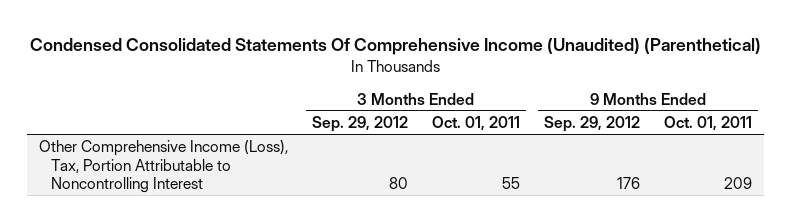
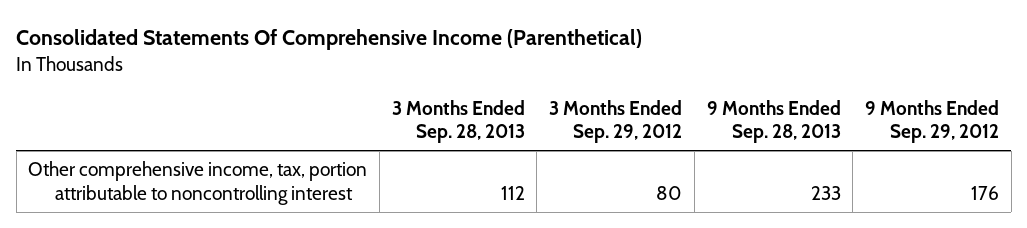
- Condensed Consolidated Statements Of Comprehensive Income (Unaudited) (Parenthetical)
+ Consolidated Statements Of Comprehensive Income (Parenthetical)
- | 3 Months Ended Sep. 29, 2012 | 3 Months Ended Oct. 01, 2011 | 9 Months Ended Sep. 29, 2012 | 9 Months Ended Oct. 01, 2011
+ | 3 Months Ended Sep. 28, 2013 | 3 Months Ended Sep. 29, 2012 | 9 Months Ended Sep. 28, 2013 | 9 Months Ended Sep. 29, 2012
- Other Comprehensive Income (Loss), Tax, Portion Attributable to Noncontrolling Interest | 80 | 55 | 176 | 209
+ Other comprehensive income, tax, portion attributable to noncontrolling interest | 112 | 80 | 233 | 176

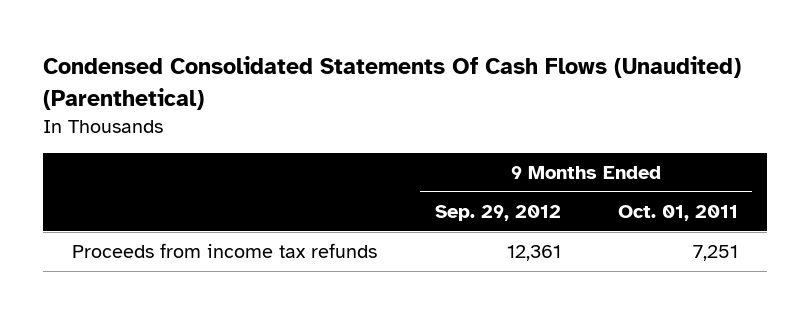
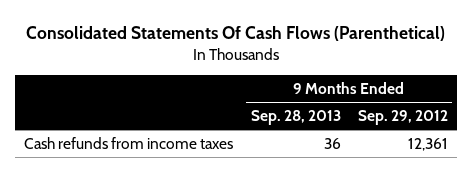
- Condensed Consolidated Statements Of Cash Flows (Unaudited) (Parenthetical)
+ Consolidated Statements Of Cash Flows (Parenthetical)
- | 9 Months Ended Sep. 29, 2012 | 9 Months Ended Oct. 01, 2011
+ | 9 Months Ended Sep. 28, 2013 | 9 Months Ended Sep. 29, 2012
- Proceeds from income tax refunds | 12,361 | 7,251
+ Cash refunds from income taxes | 36 | 12,361

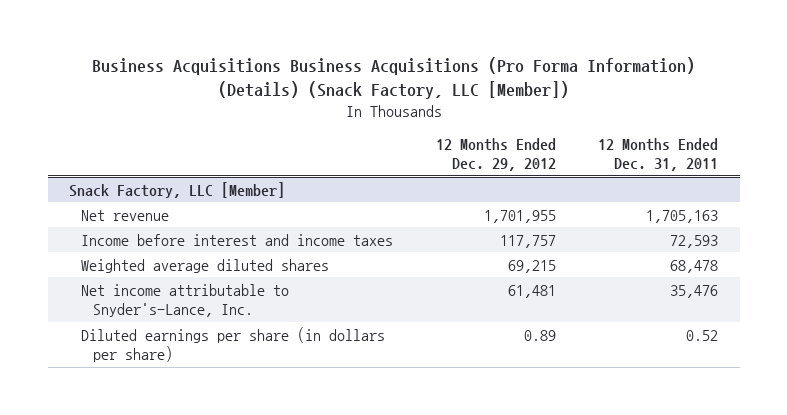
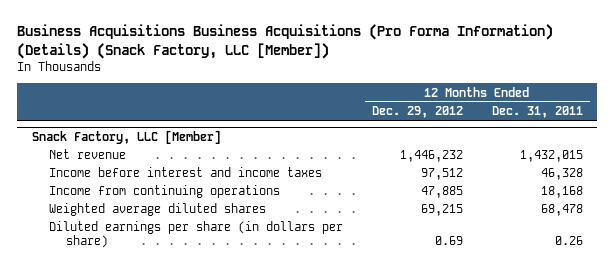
@ Snack Factory, LLC [Member]
- Net revenue | 1,701,955 | 1,705,163
- Income before interest and income taxes | 117,757 | 72,593
+ Net revenue | 1,446,232 | 1,432,015
+ Income before interest and income taxes | 97,512 | 46,328
+ Income from continuing operations | 47,885 | 18,168
- Net income attributable to Snyder's-Lance, Inc. | 61,481 | 35,476
- Diluted earnings per share (in dollars per share) | 0.89 | 0.52
+ Diluted earnings per share (in dollars per share) | 0.69 | 0.26

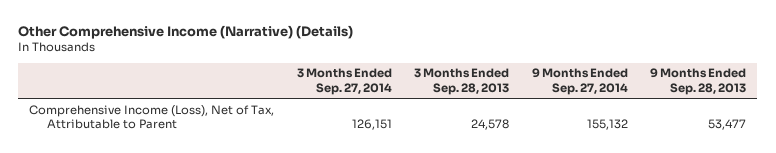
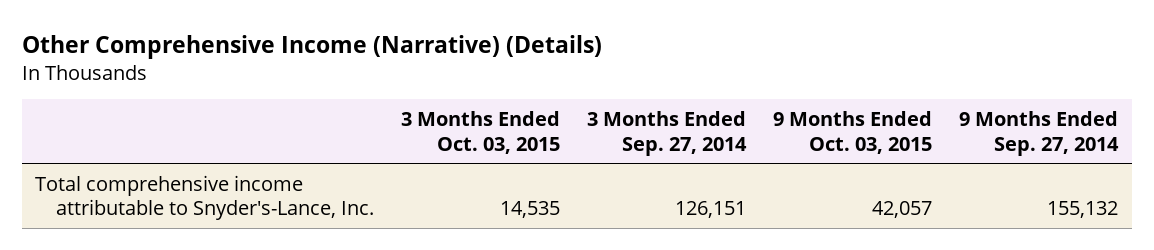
- | 3 Months Ended Sep. 27, 2014 | 3 Months Ended Sep. 28, 2013 | 9 Months Ended Sep. 27, 2014 | 9 Months Ended Sep. 28, 2013
+ | 3 Months Ended Oct. 03, 2015 | 3 Months Ended Sep. 27, 2014 | 9 Months Ended Oct. 03, 2015 | 9 Months Ended Sep. 27, 2014
- Comprehensive Income (Loss), Net of Tax, Attributable to Parent | 126,151 | 24,578 | 155,132 | 53,477
+ Total comprehensive income attributable to Snyder's-Lance, Inc. | 14,535 | 126,151 | 42,057 | 155,132

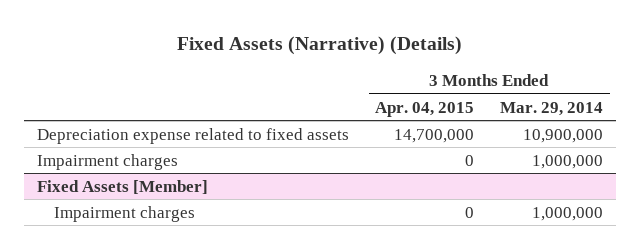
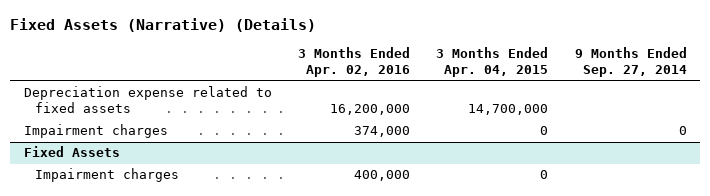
- | 3 Months Ended Apr. 04, 2015 | 3 Months Ended Mar. 29, 2014
+ | 3 Months Ended Apr. 02, 2016 | 3 Months Ended Apr. 04, 2015 | 9 Months Ended Sep. 27, 2014
- Fixed Assets [Member]
+ Fixed Assets

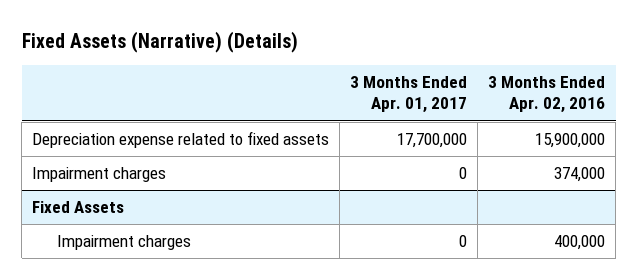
- | 3 Months Ended Apr. 02, 2016 | 3 Months Ended Apr. 04, 2015 | 9 Months Ended Sep. 27, 2014
+ | 3 Months Ended Apr. 01, 2017 | 3 Months Ended Apr. 02, 2016
- Depreciation expense related to fixed assets | 16,200,000 | 14,700,000 |
+ Depreciation expense related to fixed assets | 17,700,000 | 15,900,000

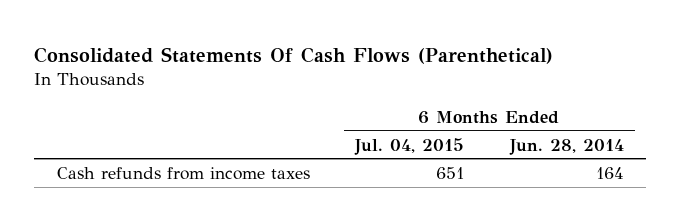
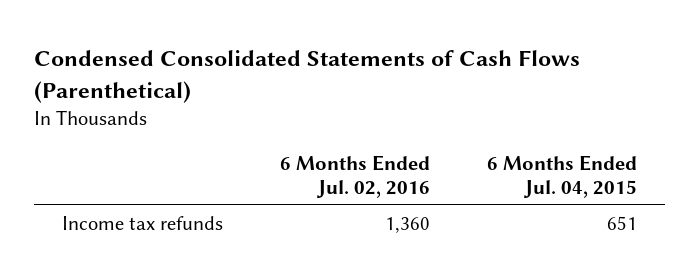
- Consolidated Statements Of Cash Flows (Parenthetical)
+ Condensed Consolidated Statements of Cash Flows (Parenthetical)
- | 6 Months Ended Jul. 04, 2015 | 6 Months Ended Jun. 28, 2014
+ | 6 Months Ended Jul. 02, 2016 | 6 Months Ended Jul. 04, 2015
- Cash refunds from income taxes | 651 | 164
+ Income tax refunds | 1,360 | 651

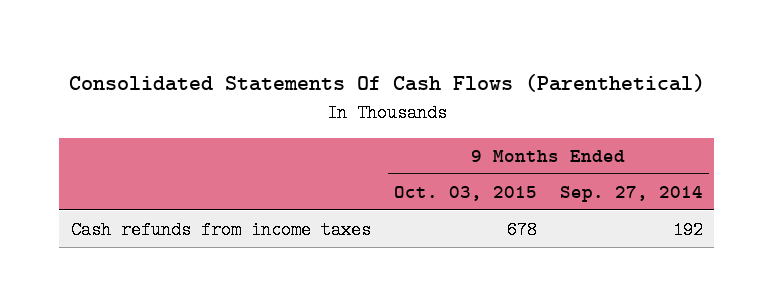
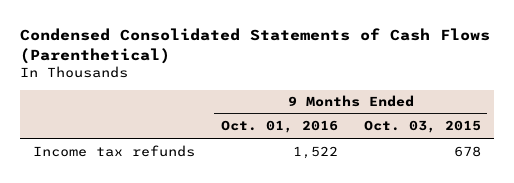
- Consolidated Statements Of Cash Flows (Parenthetical)
+ Condensed Consolidated Statements of Cash Flows (Parenthetical)
- | 9 Months Ended Oct. 03, 2015 | 9 Months Ended Sep. 27, 2014
+ | 9 Months Ended Oct. 01, 2016 | 9 Months Ended Oct. 03, 2015
- Cash refunds from income taxes | 678 | 192
+ Income tax refunds | 1,522 | 678

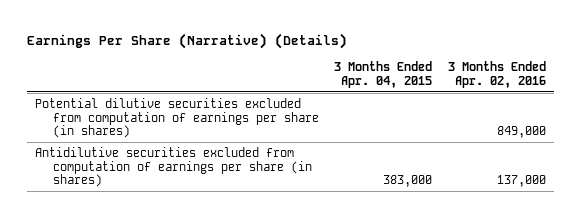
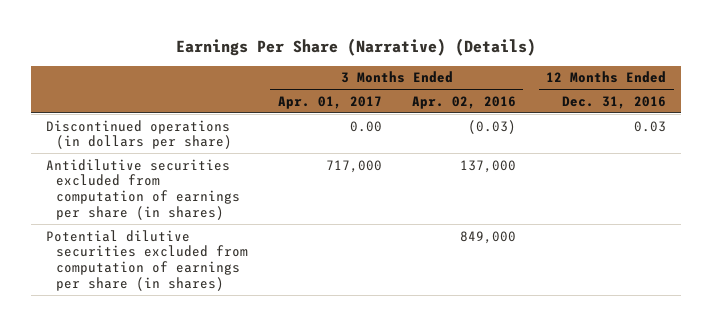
- | 3 Months Ended Apr. 04, 2015 | 3 Months Ended Apr. 02, 2016
+ | 3 Months Ended Apr. 01, 2017 | 3 Months Ended Apr. 02, 2016 | 12 Months Ended Dec. 31, 2016
+ Discontinued operations (in dollars per share) | 0.00 | (0.03) | 0.03
moved down: Potential dilutive securities excluded from computation of earnings per share (in shares) | | 849,000 |

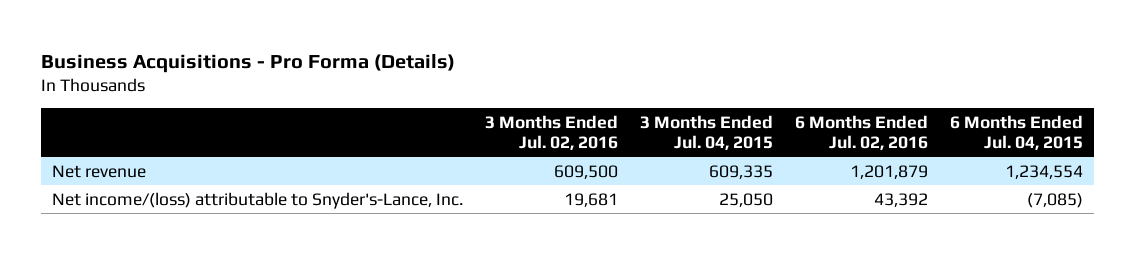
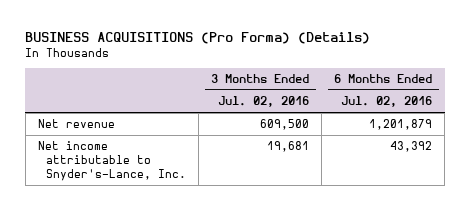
- Business Acquisitions - Pro Forma (Details)
+ BUSINESS ACQUISITIONS (Pro Forma) (Details)
- | 3 Months Ended Jul. 02, 2016 | 3 Months Ended Jul. 04, 2015 | 6 Months Ended Jul. 02, 2016 | 6 Months Ended Jul. 04, 2015
+ | 3 Months Ended Jul. 02, 2016 | 6 Months Ended Jul. 02, 2016
- Net income/(loss) attributable to Snyder's-Lance, Inc. | 19,681 | 25,050 | 43,392 | (7,085)
+ Net income attributable to Snyder's-Lance, Inc. | 19,681 | 43,392

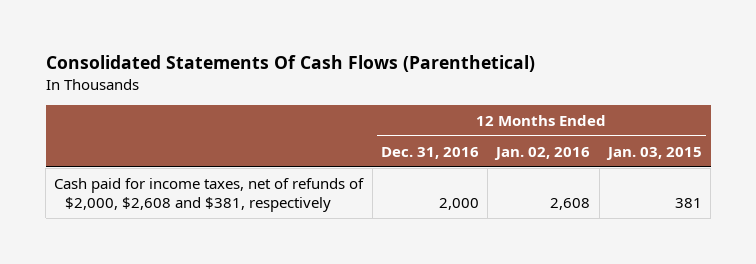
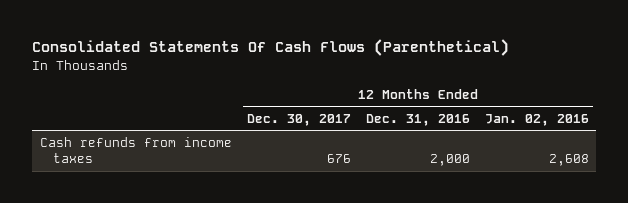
- | 12 Months Ended Dec. 31, 2016 | 12 Months Ended Jan. 02, 2016 | 12 Months Ended Jan. 03, 2015
+ | 12 Months Ended Dec. 30, 2017 | 12 Months Ended Dec. 31, 2016 | 12 Months Ended Jan. 02, 2016
- Cash paid for income taxes, net of refunds of $2,000, $2,608 and $381, respectively | 2,000 | 2,608 | 381
+ Cash refunds from income taxes | 676 | 2,000 | 2,608

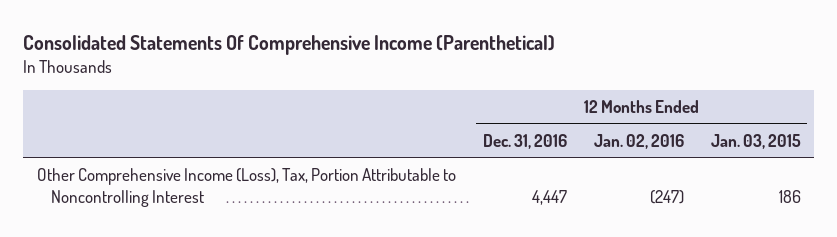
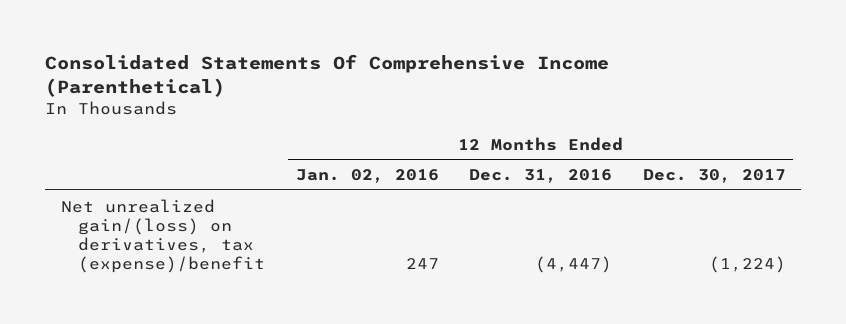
- | 12 Months Ended Dec. 31, 2016 | 12 Months Ended Jan. 02, 2016 | 12 Months Ended Jan. 03, 2015
+ | 12 Months Ended Jan. 02, 2016 | 12 Months Ended Dec. 31, 2016 | 12 Months Ended Dec. 30, 2017
- Other Comprehensive Income (Loss), Tax, Portion Attributable to Noncontrolling Interest | 4,447 | (247) | 186
+ Net unrealized gain/(loss) on derivatives, tax (expense)/benefit | 247 | (4,447) | (1,224)

